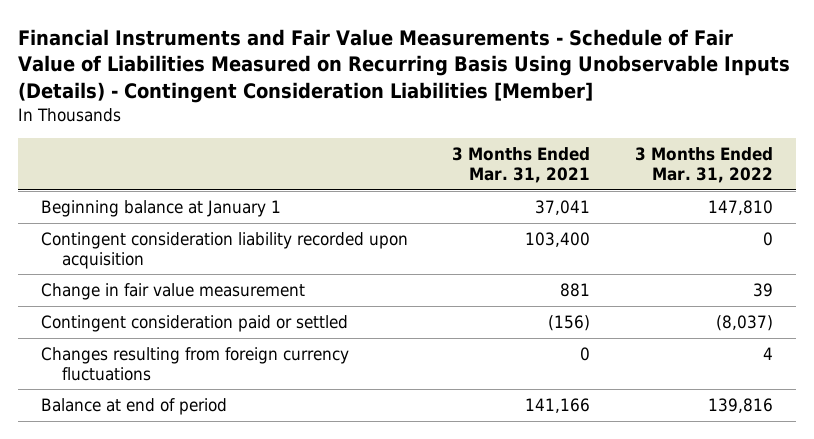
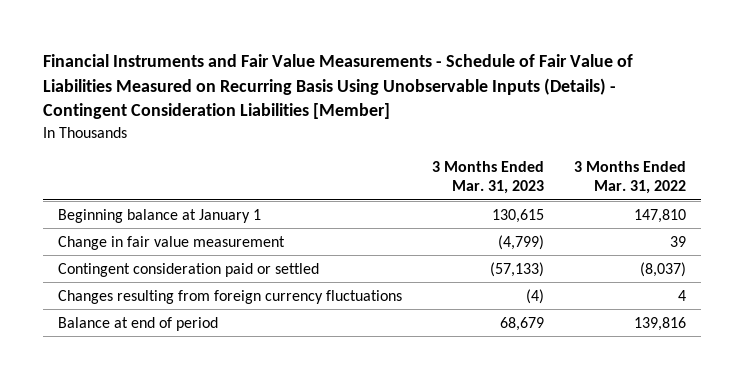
- | 3 Months Ended Mar. 31, 2021 | 3 Months Ended Mar. 31, 2022
+ | 3 Months Ended Mar. 31, 2023 | 3 Months Ended Mar. 31, 2022
- Contingent consideration liability recorded upon acquisition | 103,400 | 0

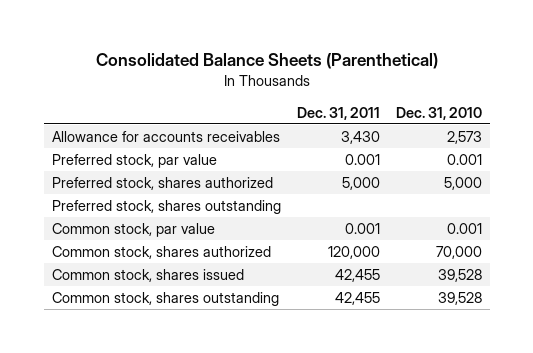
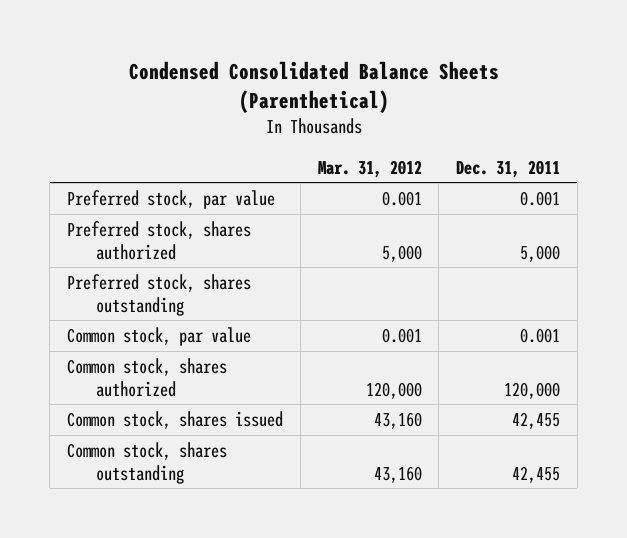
- Consolidated Balance Sheets (Parenthetical)
+ Condensed Consolidated Balance Sheets (Parenthetical)
- | Dec. 31, 2011 | Dec. 31, 2010
+ | Mar. 31, 2012 | Dec. 31, 2011
- Allowance for accounts receivables | 3,430 | 2,573

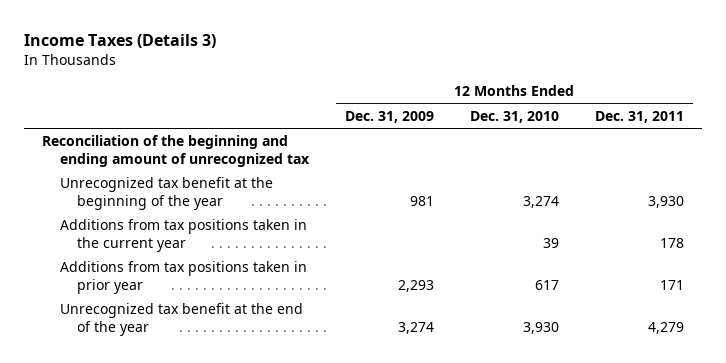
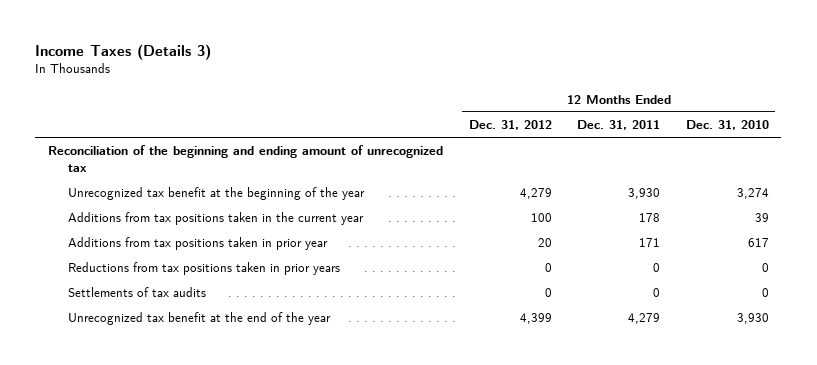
- | 12 Months Ended Dec. 31, 2009 | 12 Months Ended Dec. 31, 2010 | 12 Months Ended Dec. 31, 2011
+ | 12 Months Ended Dec. 31, 2012 | 12 Months Ended Dec. 31, 2011 | 12 Months Ended Dec. 31, 2010
+ Reductions from tax positions taken in prior years | 0 | 0 | 0
+ Settlements of tax audits | 0 | 0 | 0

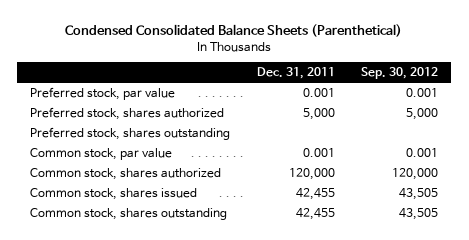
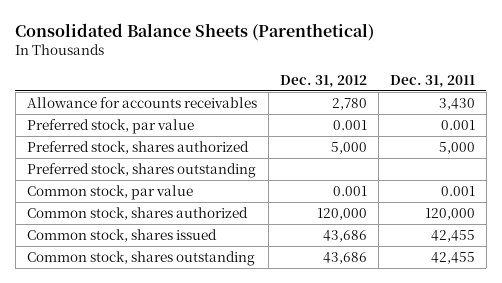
- Condensed Consolidated Balance Sheets (Parenthetical)
+ Consolidated Balance Sheets (Parenthetical)
- | Dec. 31, 2011 | Sep. 30, 2012
+ | Dec. 31, 2012 | Dec. 31, 2011
+ Allowance for accounts receivables | 2,780 | 3,430

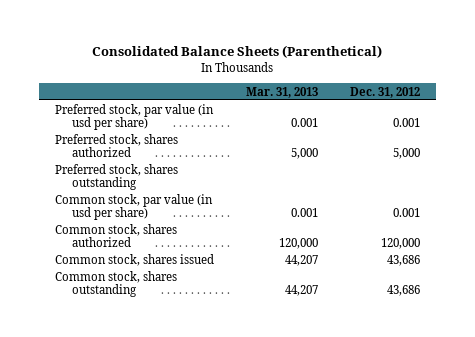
- | Dec. 31, 2012 | Dec. 31, 2011
+ | Mar. 31, 2013 | Dec. 31, 2012
- Allowance for accounts receivables | 2,780 | 3,430
- Preferred stock, par value | 0.001 | 0.001
+ Preferred stock, par value (in usd per share) | 0.001 | 0.001
- Common stock, par value | 0.001 | 0.001
+ Common stock, par value (in usd per share) | 0.001 | 0.001

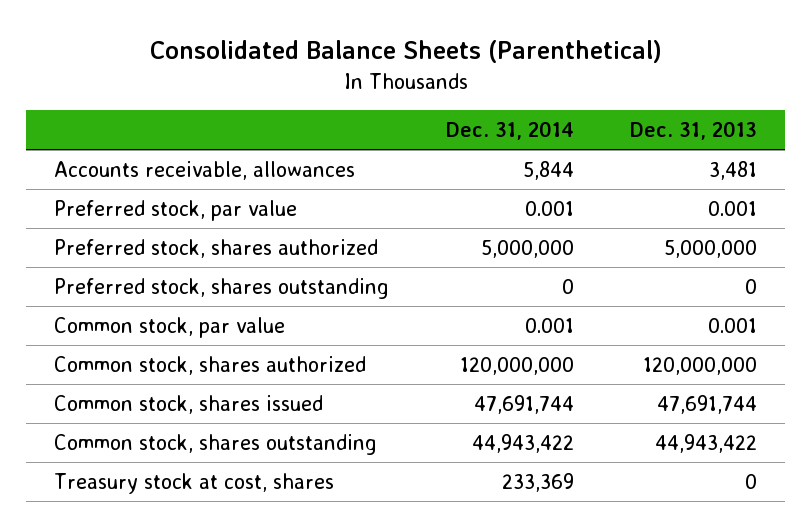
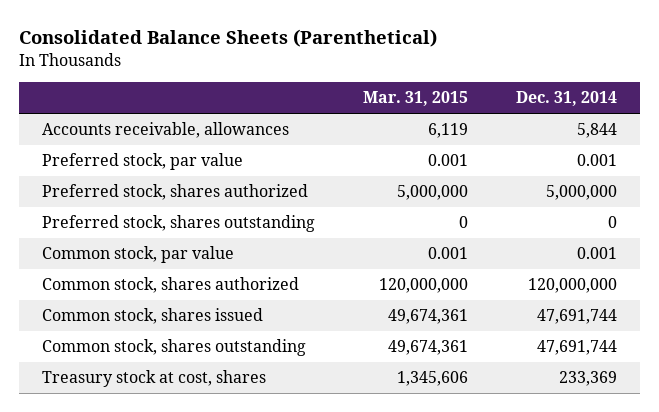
- | Dec. 31, 2014 | Dec. 31, 2013
+ | Mar. 31, 2015 | Dec. 31, 2014
- Common stock, shares outstanding | 44,943,422 | 44,943,422
+ Common stock, shares outstanding | 49,674,361 | 47,691,744

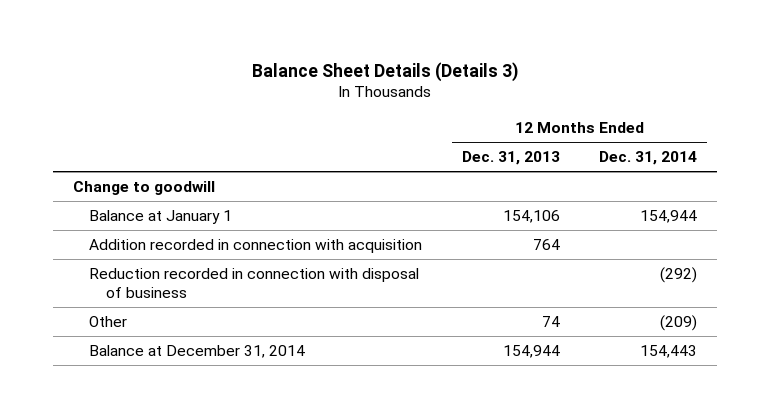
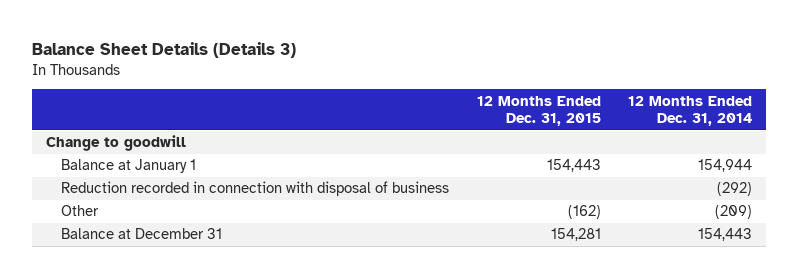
- | 12 Months Ended Dec. 31, 2013 | 12 Months Ended Dec. 31, 2014
+ | 12 Months Ended Dec. 31, 2015 | 12 Months Ended Dec. 31, 2014
- Addition recorded in connection with acquisition | 764 |
- Balance at December 31, 2014 | 154,944 | 154,443
+ Balance at December 31 | 154,281 | 154,443

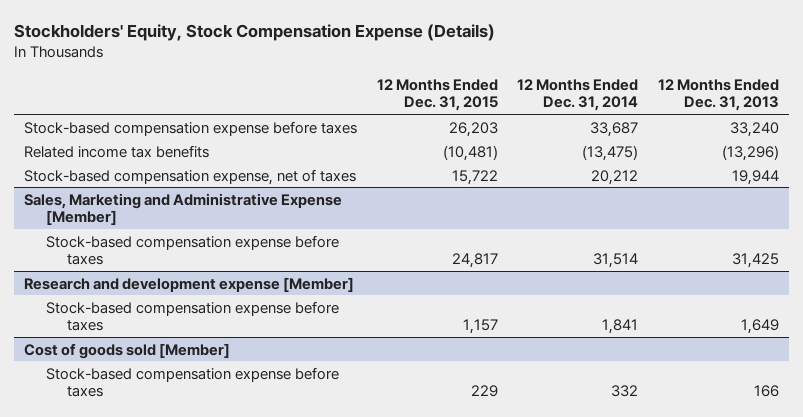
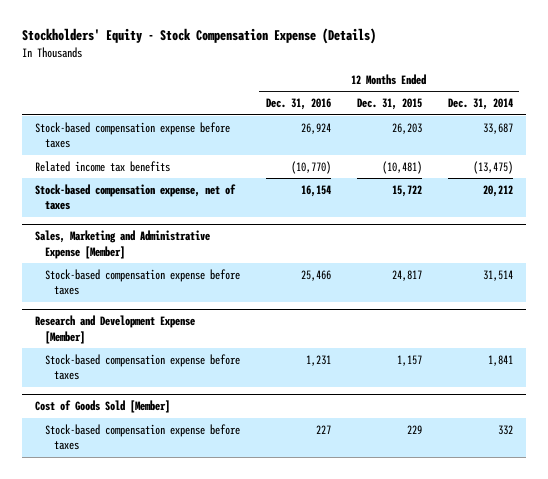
- Stockholders' Equity, Stock Compensation Expense (Details)
+ Stockholders' Equity - Stock Compensation Expense (Details)
- | 12 Months Ended Dec. 31, 2015 | 12 Months Ended Dec. 31, 2014 | 12 Months Ended Dec. 31, 2013
+ | 12 Months Ended Dec. 31, 2016 | 12 Months Ended Dec. 31, 2015 | 12 Months Ended Dec. 31, 2014
- Research and development expense [Member]
+ Research and Development Expense [Member]
- Cost of goods sold [Member]
+ Cost of Goods Sold [Member]

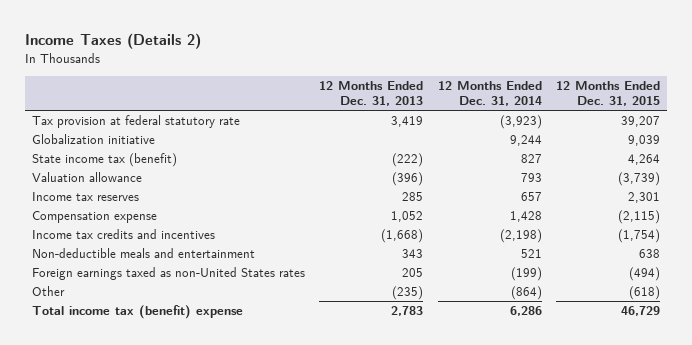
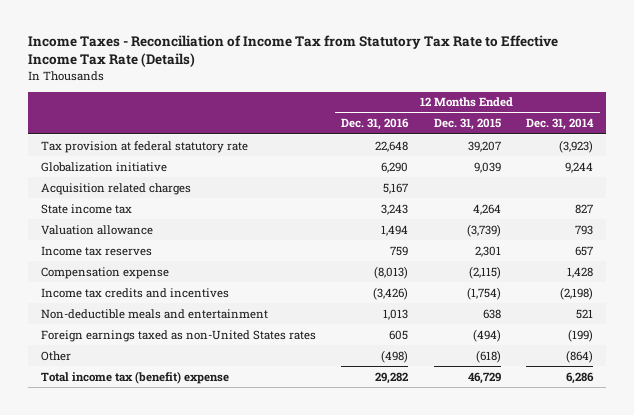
- Income Taxes (Details 2)
+ Income Taxes - Reconciliation of Income Tax from Statutory Tax Rate to Effective Income Tax Rate (Details)
- | 12 Months Ended Dec. 31, 2013 | 12 Months Ended Dec. 31, 2014 | 12 Months Ended Dec. 31, 2015
+ | 12 Months Ended Dec. 31, 2016 | 12 Months Ended Dec. 31, 2015 | 12 Months Ended Dec. 31, 2014
- State income tax (benefit) | (222) | 827 | 4,264
+ Acquisition related charges | 5,167 | |
+ State income tax | 3,243 | 4,264 | 827

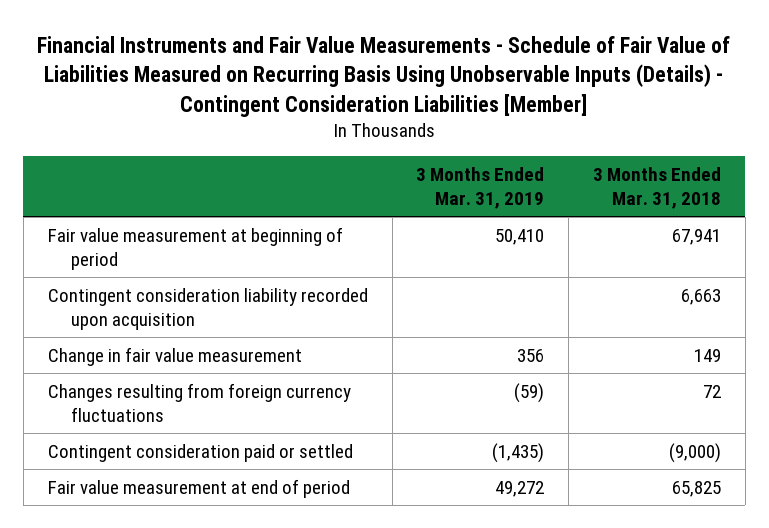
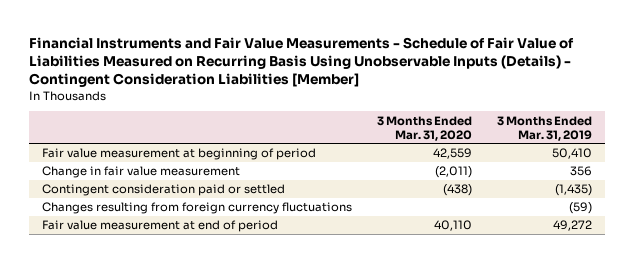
- | 3 Months Ended Mar. 31, 2019 | 3 Months Ended Mar. 31, 2018
+ | 3 Months Ended Mar. 31, 2020 | 3 Months Ended Mar. 31, 2019
- Contingent consideration liability recorded upon acquisition | | 6,663
moved down: Changes resulting from foreign currency fluctuations | | (59)

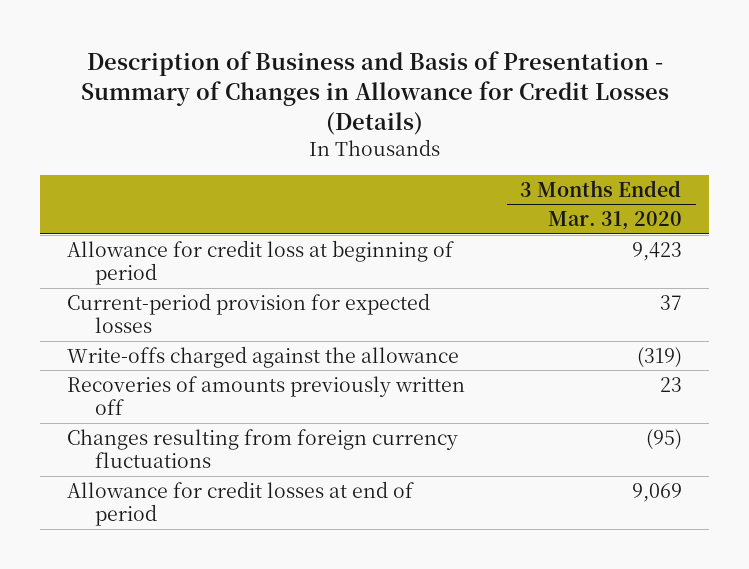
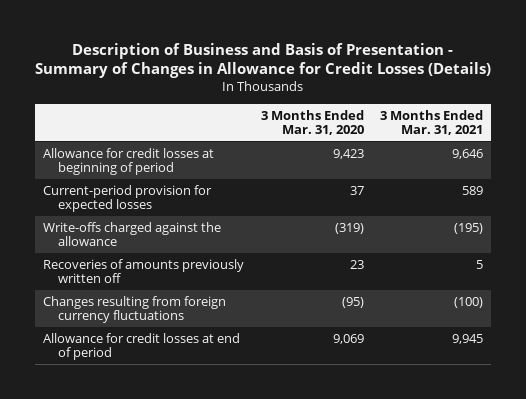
- | 3 Months Ended Mar. 31, 2020
+ | 3 Months Ended Mar. 31, 2020 | 3 Months Ended Mar. 31, 2021
- Allowance for credit loss at beginning of period | 9,423
+ Allowance for credit losses at beginning of period | 9,423 | 9,646

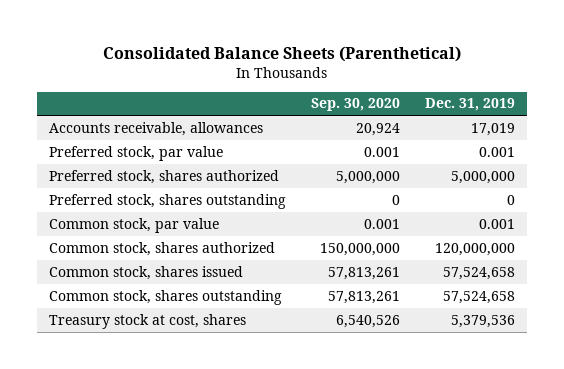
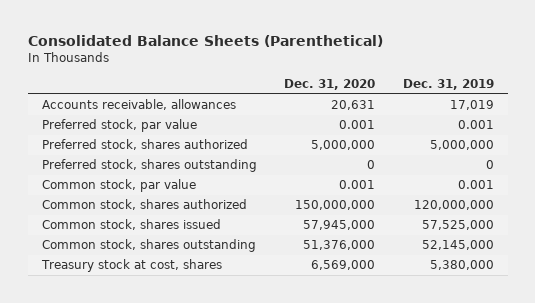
- | Sep. 30, 2020 | Dec. 31, 2019
+ | Dec. 31, 2020 | Dec. 31, 2019
- Common stock, shares issued | 57,813,261 | 57,524,658
- Common stock, shares outstanding | 57,813,261 | 57,524,658
- Treasury stock at cost, shares | 6,540,526 | 5,379,536
+ Common stock, shares issued | 57,945,000 | 57,525,000
+ Common stock, shares outstanding | 51,376,000 | 52,145,000
+ Treasury stock at cost, shares | 6,569,000 | 5,380,000

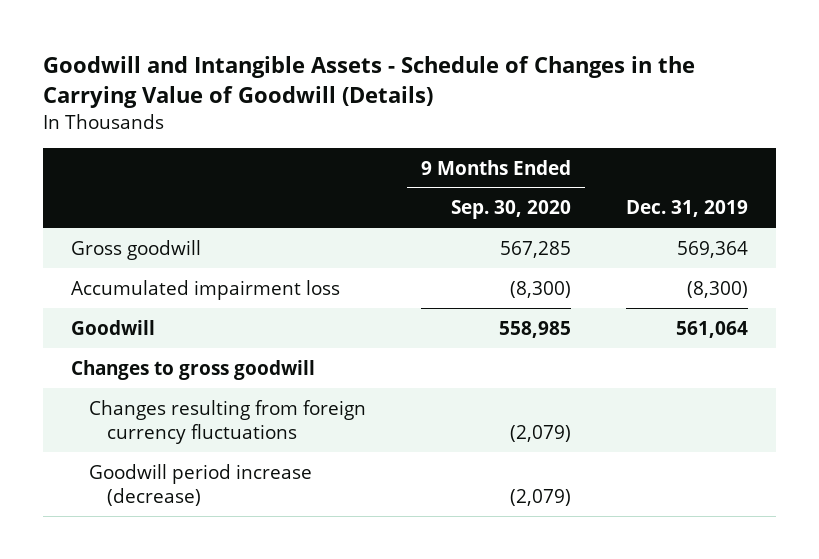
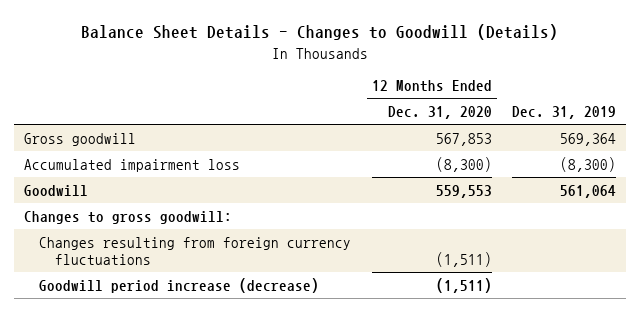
- Goodwill and Intangible Assets - Schedule of Changes in the Carrying Value of Goodwill (Details)
+ Balance Sheet Details - Changes to Goodwill (Details)
- | 9 Months Ended Sep. 30, 2020 | Dec. 31, 2019
+ | 12 Months Ended Dec. 31, 2020 | Dec. 31, 2019
- Changes to gross goodwill
+ Changes to gross goodwill:

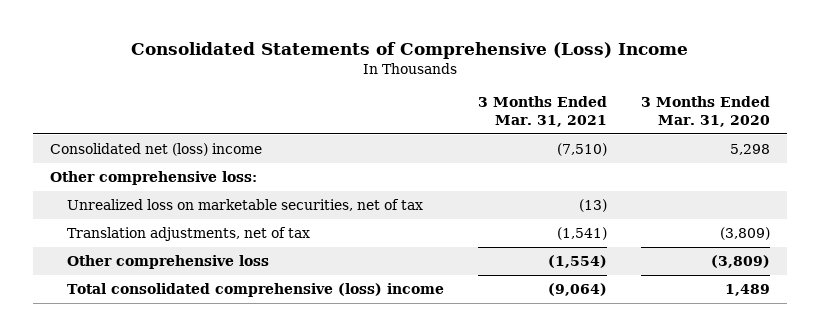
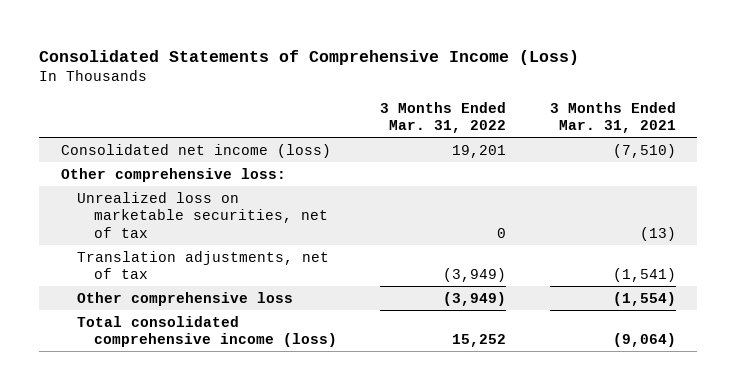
- Consolidated Statements of Comprehensive (Loss) Income
+ Consolidated Statements of Comprehensive Income (Loss)
- | 3 Months Ended Mar. 31, 2021 | 3 Months Ended Mar. 31, 2020
+ | 3 Months Ended Mar. 31, 2022 | 3 Months Ended Mar. 31, 2021
- Consolidated net (loss) income | (7,510) | 5,298
+ Consolidated net income (loss) | 19,201 | (7,510)
- Total consolidated comprehensive (loss) income | (9,064) | 1,489
+ Total consolidated comprehensive income (loss) | 15,252 | (9,064)

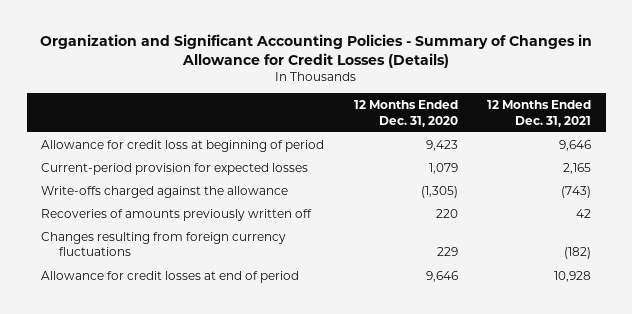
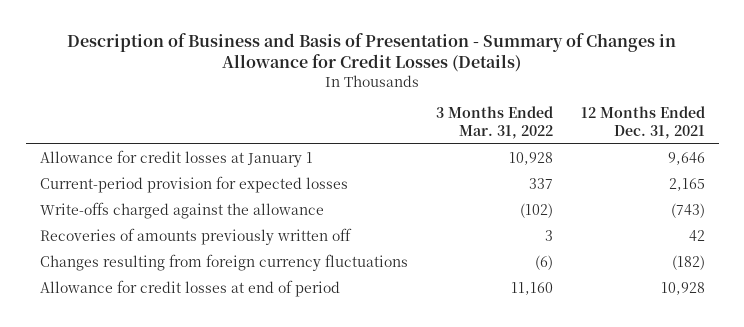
- Organization and Significant Accounting Policies - Summary of Changes in Allowance for Credit Losses (Details)
+ Description of Business and Basis of Presentation - Summary of Changes in Allowance for Credit Losses (Details)
- | 12 Months Ended Dec. 31, 2020 | 12 Months Ended Dec. 31, 2021
+ | 3 Months Ended Mar. 31, 2022 | 12 Months Ended Dec. 31, 2021
- Allowance for credit loss at beginning of period | 9,423 | 9,646
+ Allowance for credit losses at January 1 | 10,928 | 9,646

